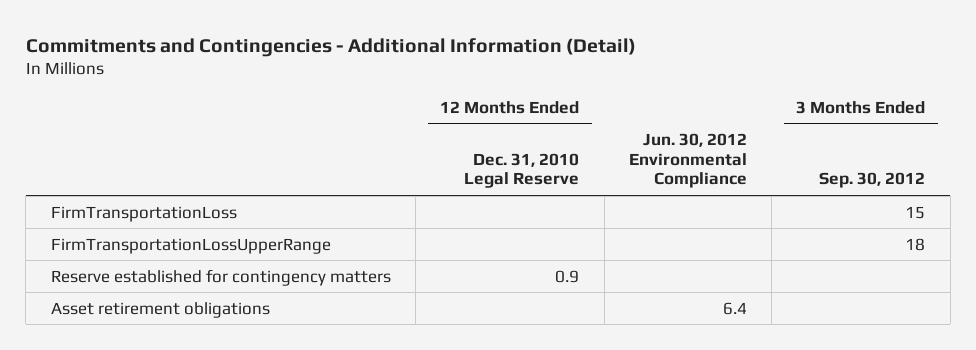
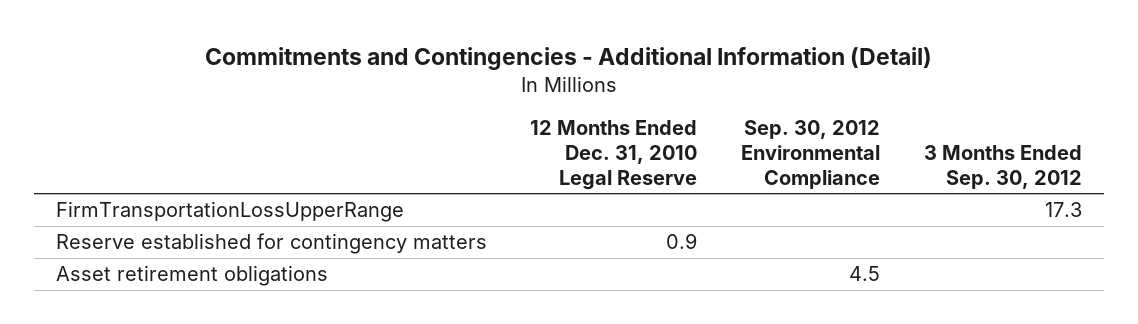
- | 12 Months Ended Dec. 31, 2010 Legal Reserve | Jun. 30, 2012 Environmental Compliance | 3 Months Ended Sep. 30, 2012
+ | 12 Months Ended Dec. 31, 2010 Legal Reserve | Sep. 30, 2012 Environmental Compliance | 3 Months Ended Sep. 30, 2012
- FirmTransportationLoss | | | 15
- FirmTransportationLossUpperRange | | | 18
+ FirmTransportationLossUpperRange | | | 17.3

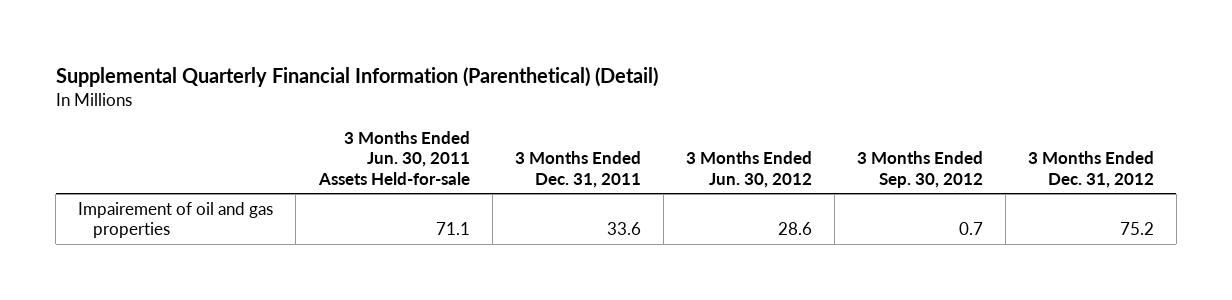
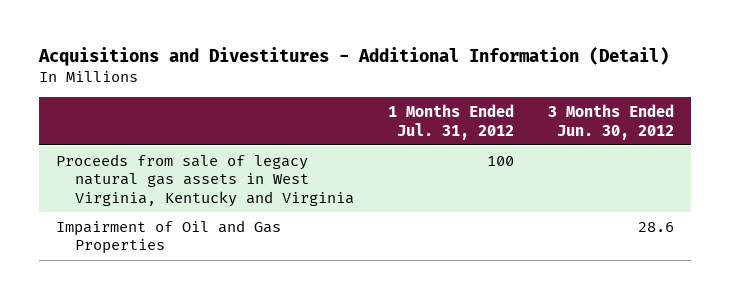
- Supplemental Quarterly Financial Information (Parenthetical) (Detail)
+ Acquisitions and Divestitures - Additional Information (Detail)
- | 3 Months Ended Jun. 30, 2011 Assets Held-for-sale | 3 Months Ended Dec. 31, 2011 | 3 Months Ended Jun. 30, 2012 | 3 Months Ended Sep. 30, 2012 | 3 Months Ended Dec. 31, 2012
+ | 1 Months Ended Jul. 31, 2012 | 3 Months Ended Jun. 30, 2012
- Impairement of oil and gas properties | 71.1 | 33.6 | 28.6 | 0.7 | 75.2
+ Proceeds from sale of legacy natural gas assets in West Virginia, Kentucky and Virginia | 100 |
+ Impairment of Oil and Gas Properties | | 28.6

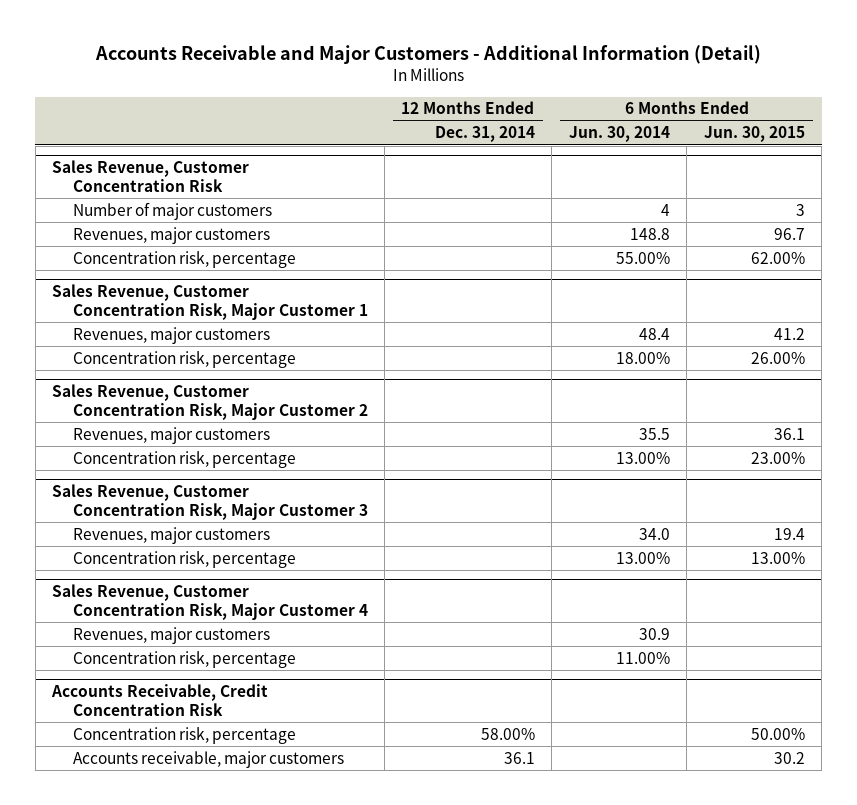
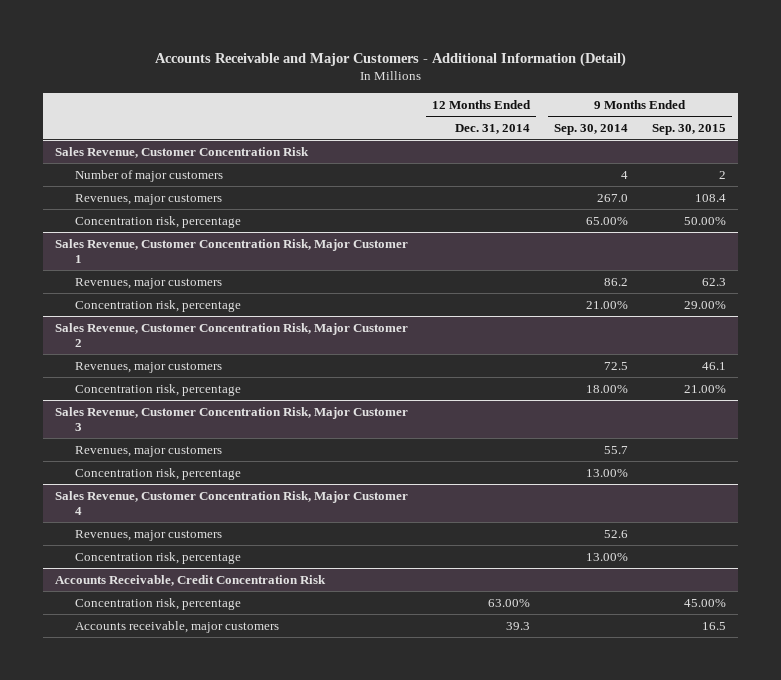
- | 12 Months Ended Dec. 31, 2014 | 6 Months Ended Jun. 30, 2014 | 6 Months Ended Jun. 30, 2015
+ | 12 Months Ended Dec. 31, 2014 | 9 Months Ended Sep. 30, 2014 | 9 Months Ended Sep. 30, 2015
@ Accounts Receivable, Credit Concentration Risk
- Concentration risk, percentage | 58.00% | | 50.00%
- Accounts receivable, major customers | 36.1 | | 30.2
+ Concentration risk, percentage | 63.00% | | 45.00%
+ Accounts receivable, major customers | 39.3 | | 16.5

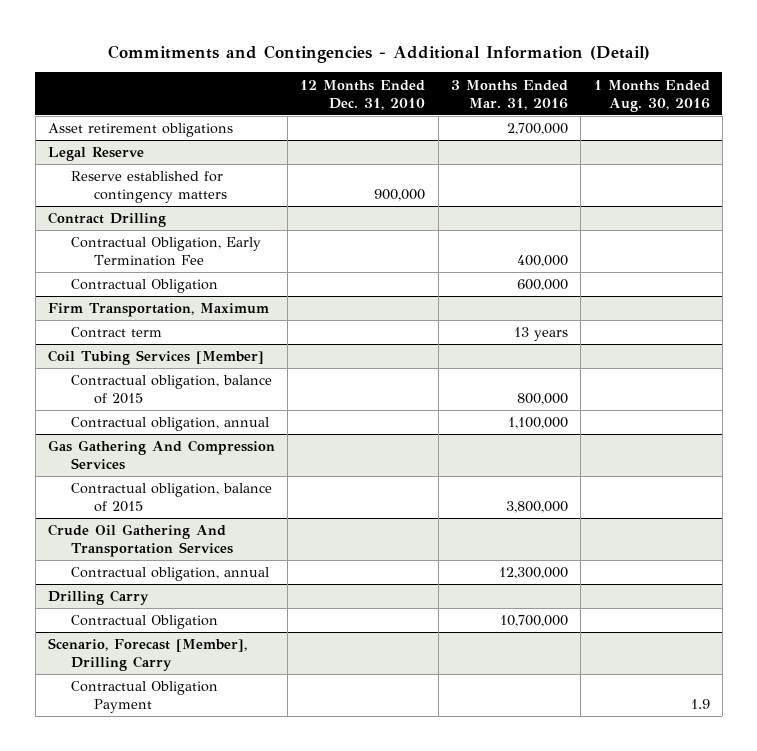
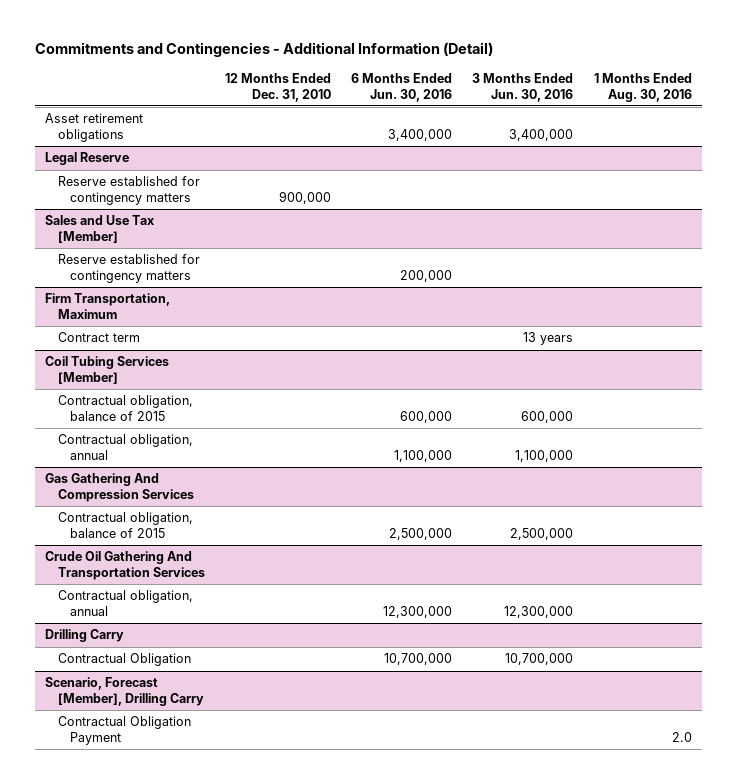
- | 12 Months Ended Dec. 31, 2010 | 3 Months Ended Mar. 31, 2016 | 1 Months Ended Aug. 30, 2016
+ | 12 Months Ended Dec. 31, 2010 | 6 Months Ended Jun. 30, 2016 | 3 Months Ended Jun. 30, 2016 | 1 Months Ended Aug. 30, 2016
- Contract Drilling
- Contractual Obligation, Early Termination Fee | | 400,000 |
- Contractual Obligation | | 600,000 |
+ Sales and Use Tax [Member]
+ Reserve established for contingency matters | | 200,000 | |
@ Scenario, Forecast [Member], Drilling Carry
- Contractual Obligation Payment | | | 1.9
+ Contractual Obligation Payment | | | | 2.0

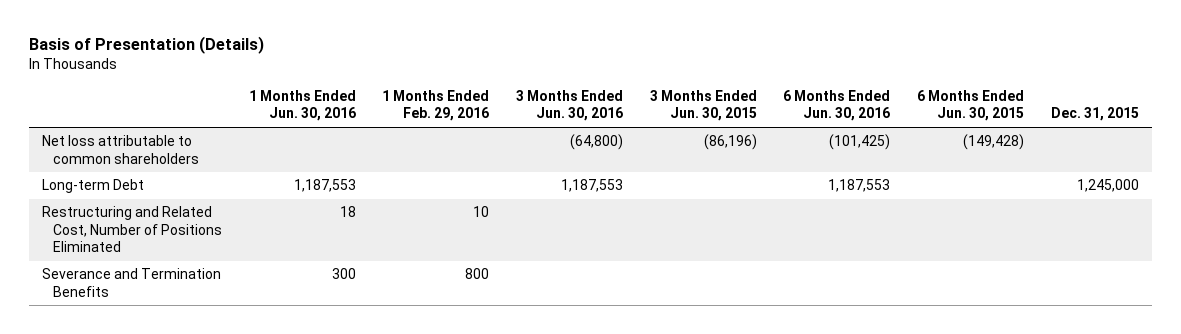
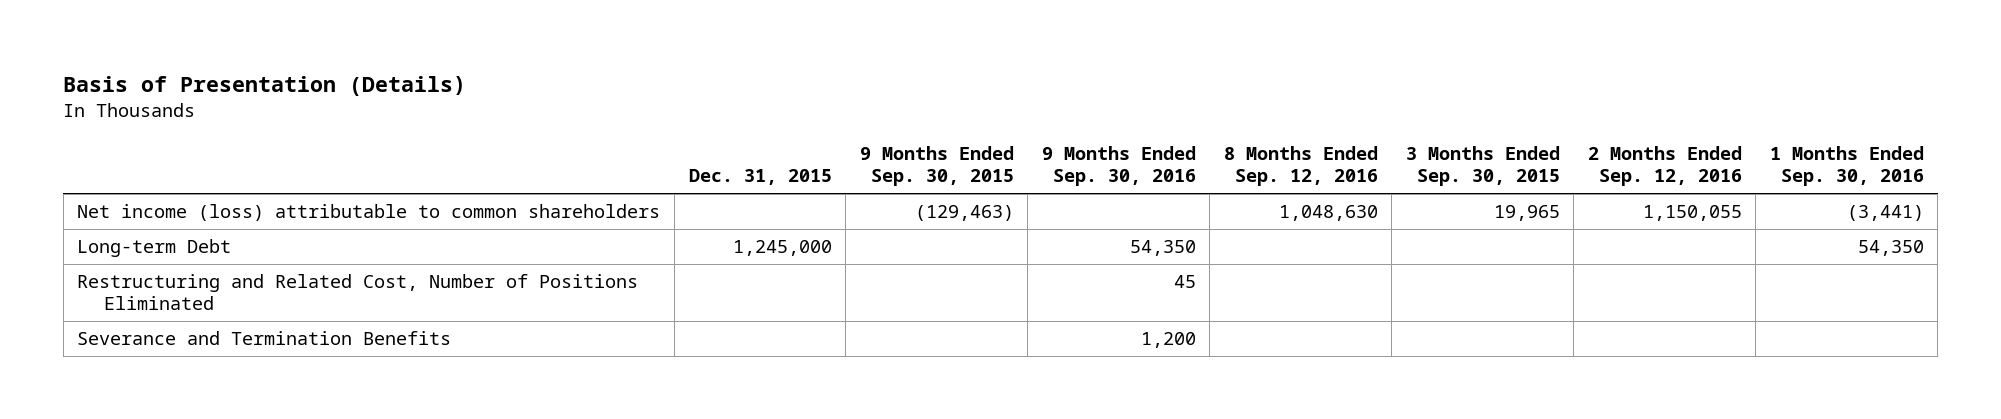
- | 1 Months Ended Jun. 30, 2016 | 1 Months Ended Feb. 29, 2016 | 3 Months Ended Jun. 30, 2016 | 3 Months Ended Jun. 30, 2015 | 6 Months Ended Jun. 30, 2016 | 6 Months Ended Jun. 30, 2015 | Dec. 31, 2015
+ | Dec. 31, 2015 | 9 Months Ended Sep. 30, 2015 | 9 Months Ended Sep. 30, 2016 | 8 Months Ended Sep. 12, 2016 | 3 Months Ended Sep. 30, 2015 | 2 Months Ended Sep. 12, 2016 | 1 Months Ended Sep. 30, 2016
- Net loss attributable to common shareholders | | | (64,800) | (86,196) | (101,425) | (149,428) |
+ Net income (loss) attributable to common shareholders | | (129,463) | | 1,048,630 | 19,965 | 1,150,055 | (3,441)

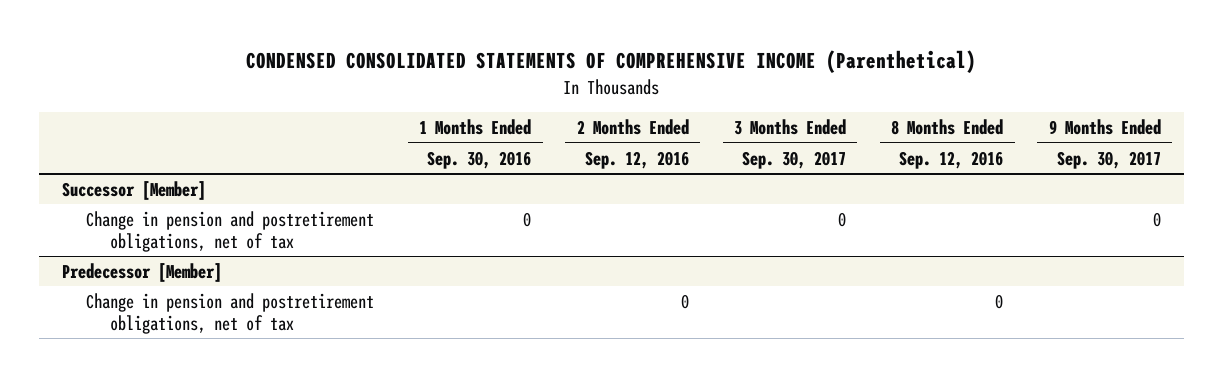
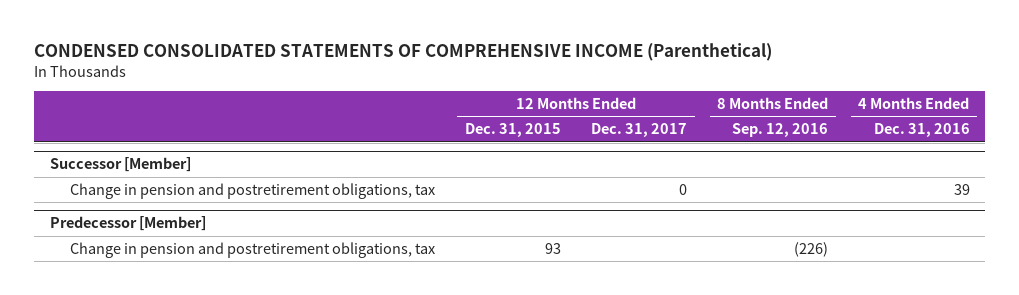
- | 1 Months Ended Sep. 30, 2016 | 2 Months Ended Sep. 12, 2016 | 3 Months Ended Sep. 30, 2017 | 8 Months Ended Sep. 12, 2016 | 9 Months Ended Sep. 30, 2017
+ | 12 Months Ended Dec. 31, 2015 | 12 Months Ended Dec. 31, 2017 | 8 Months Ended Sep. 12, 2016 | 4 Months Ended Dec. 31, 2016
@ Successor [Member]
- Change in pension and postretirement obligations, net of tax | 0 | | 0 | | 0
+ Change in pension and postretirement obligations, tax | | 0 | | 39
@ Predecessor [Member]
- Change in pension and postretirement obligations, net of tax | | 0 | | 0 |
+ Change in pension and postretirement obligations, tax | 93 | | (226) |

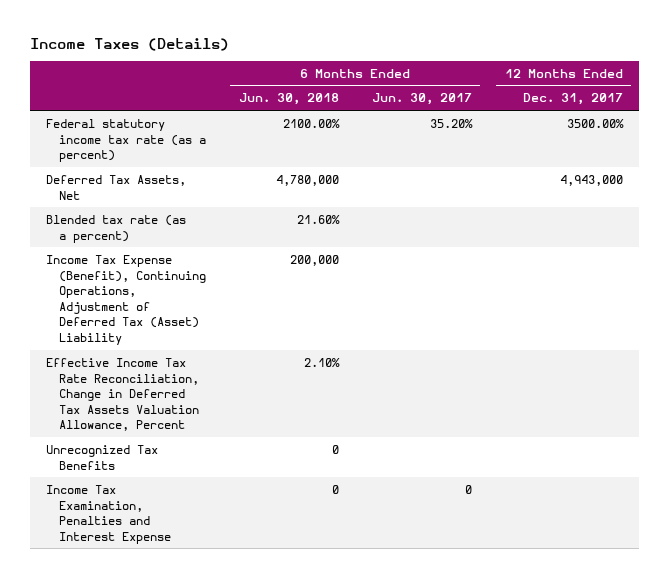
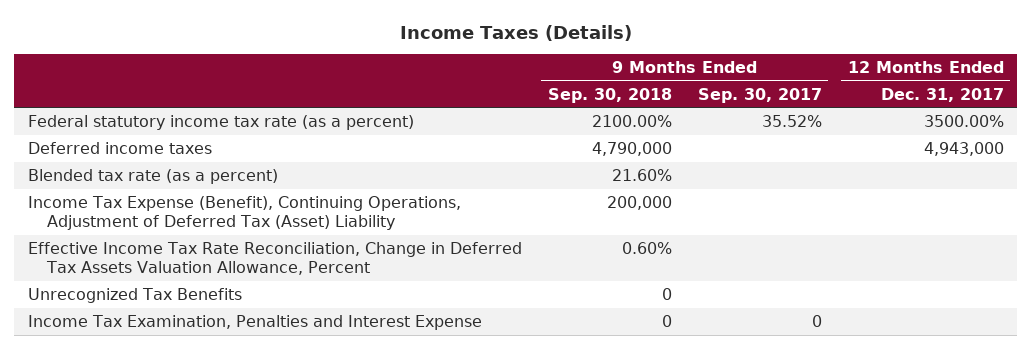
- | 6 Months Ended Jun. 30, 2018 | 6 Months Ended Jun. 30, 2017 | 12 Months Ended Dec. 31, 2017
+ | 9 Months Ended Sep. 30, 2018 | 9 Months Ended Sep. 30, 2017 | 12 Months Ended Dec. 31, 2017
- Deferred Tax Assets, Net | 4,780,000 | | 4,943,000
+ Deferred income taxes | 4,790,000 | | 4,943,000

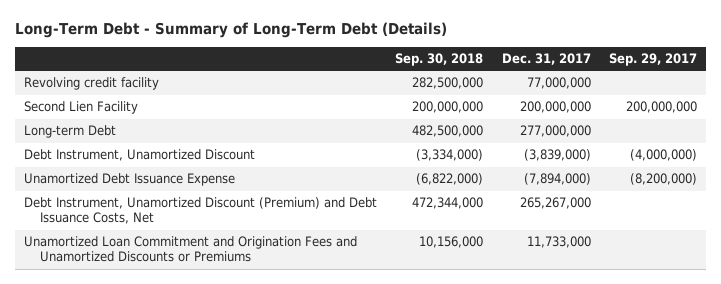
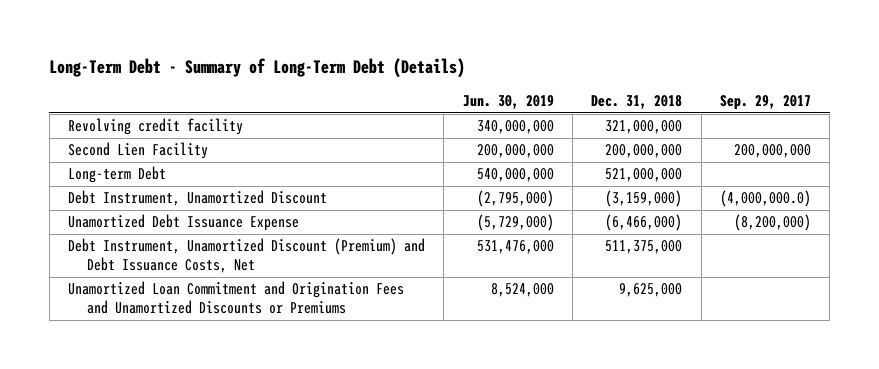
- | Sep. 30, 2018 | Dec. 31, 2017 | Sep. 29, 2017
+ | Jun. 30, 2019 | Dec. 31, 2018 | Sep. 29, 2017
- Debt Instrument, Unamortized Discount | (3,334,000) | (3,839,000) | (4,000,000)
+ Debt Instrument, Unamortized Discount | (2,795,000) | (3,159,000) | (4,000,000.0)

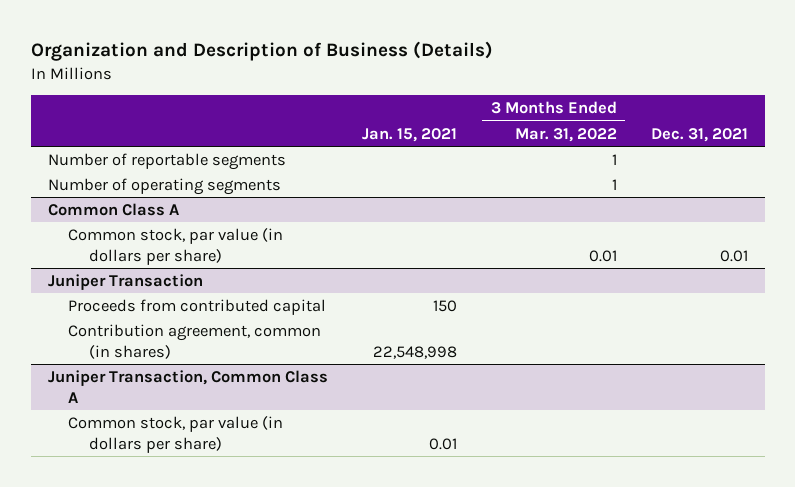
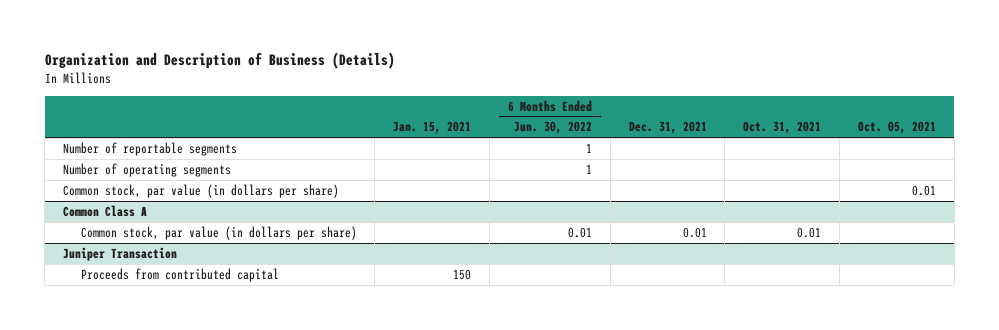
- | Jan. 15, 2021 | 3 Months Ended Mar. 31, 2022 | Dec. 31, 2021
+ | Jan. 15, 2021 | 6 Months Ended Jun. 30, 2022 | Dec. 31, 2021 | Oct. 31, 2021 | Oct. 05, 2021
+ Common stock, par value (in dollars per share) | | | | | 0.01
@ Juniper Transaction
- Contribution agreement, common (in shares) | 22,548,998 | |
- Juniper Transaction, Common Class A
- Common stock, par value (in dollars per share) | 0.01 | |

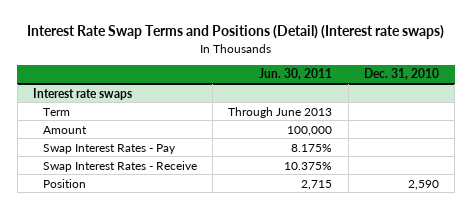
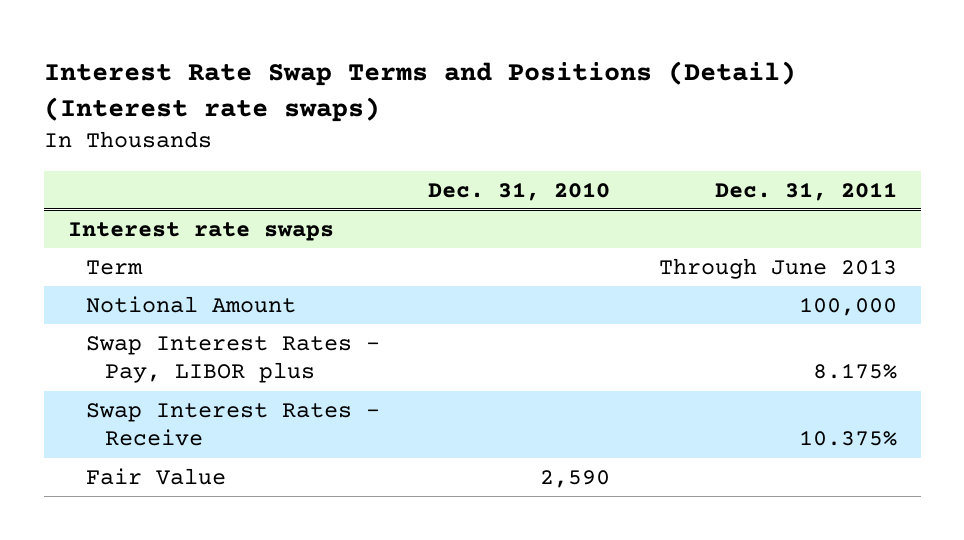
- | Jun. 30, 2011 | Dec. 31, 2010
+ | Dec. 31, 2010 | Dec. 31, 2011
@ Interest rate swaps
- Amount | 100,000 |
- Swap Interest Rates - Pay | 8.175% |
+ Notional Amount | | 100,000
+ Swap Interest Rates - Pay, LIBOR plus | | 8.175%
- Position | 2,715 | 2,590
+ Fair Value | 2,590 |

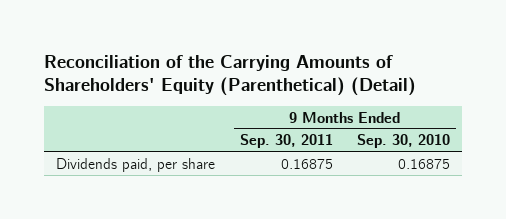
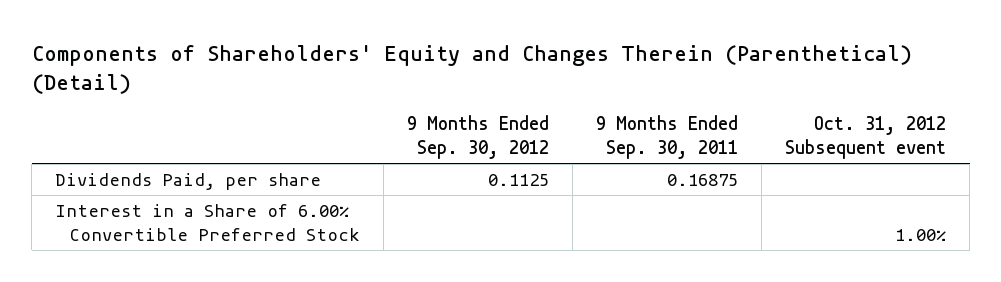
- Reconciliation of the Carrying Amounts of Shareholders' Equity (Parenthetical) (Detail)
+ Components of Shareholders' Equity and Changes Therein (Parenthetical) (Detail)
- | 9 Months Ended Sep. 30, 2011 | 9 Months Ended Sep. 30, 2010
+ | 9 Months Ended Sep. 30, 2012 | 9 Months Ended Sep. 30, 2011 | Oct. 31, 2012 Subsequent event
- Dividends paid, per share | 0.16875 | 0.16875
+ Dividends Paid, per share | 0.1125 | 0.16875 |
+ Interest in a Share of 6.00% Convertible Preferred Stock | | | 1.00%

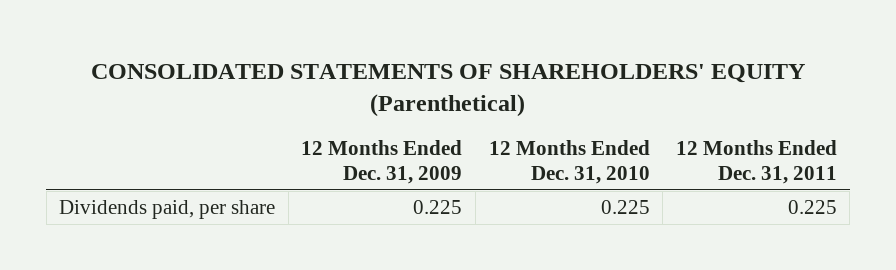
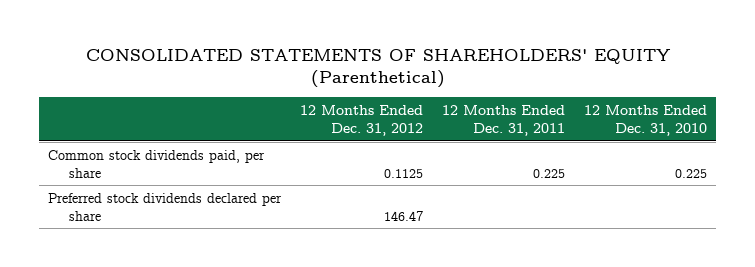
- | 12 Months Ended Dec. 31, 2009 | 12 Months Ended Dec. 31, 2010 | 12 Months Ended Dec. 31, 2011
+ | 12 Months Ended Dec. 31, 2012 | 12 Months Ended Dec. 31, 2011 | 12 Months Ended Dec. 31, 2010
- Dividends paid, per share | 0.225 | 0.225 | 0.225
+ Common stock dividends paid, per share | 0.1125 | 0.225 | 0.225
+ Preferred stock dividends declared per share | 146.47 | |

